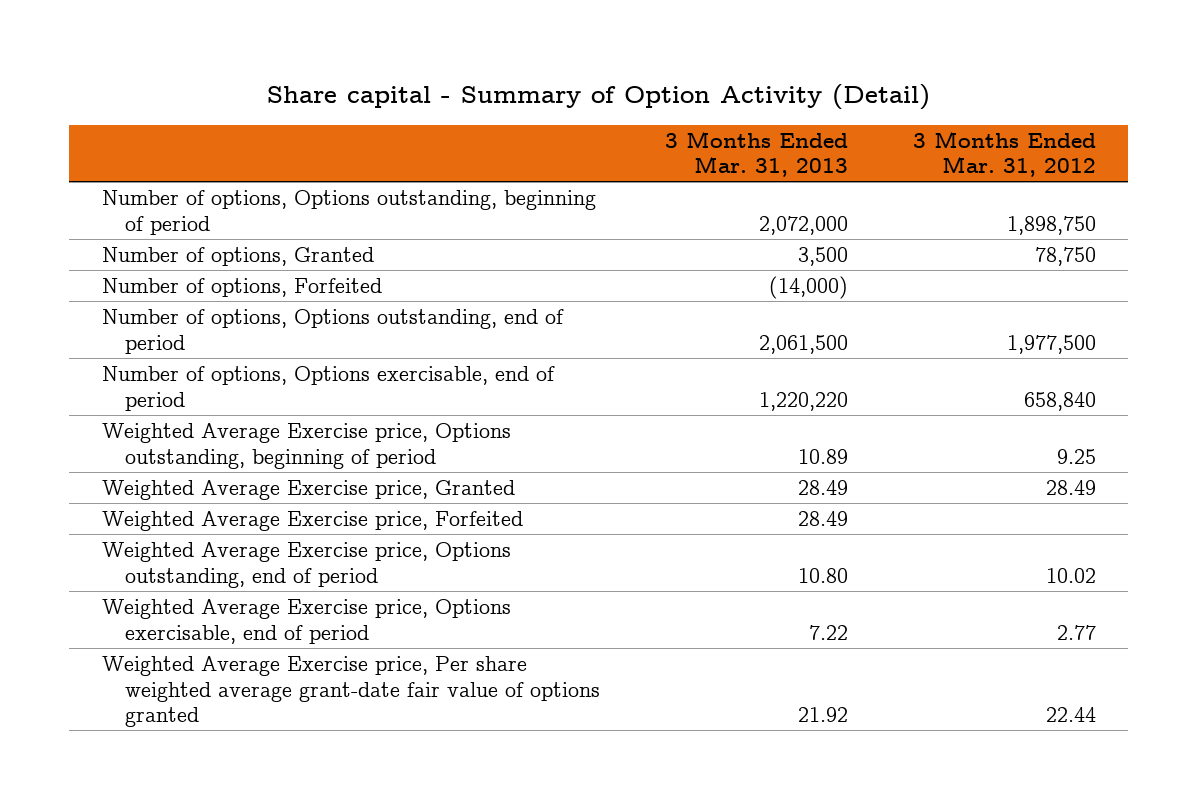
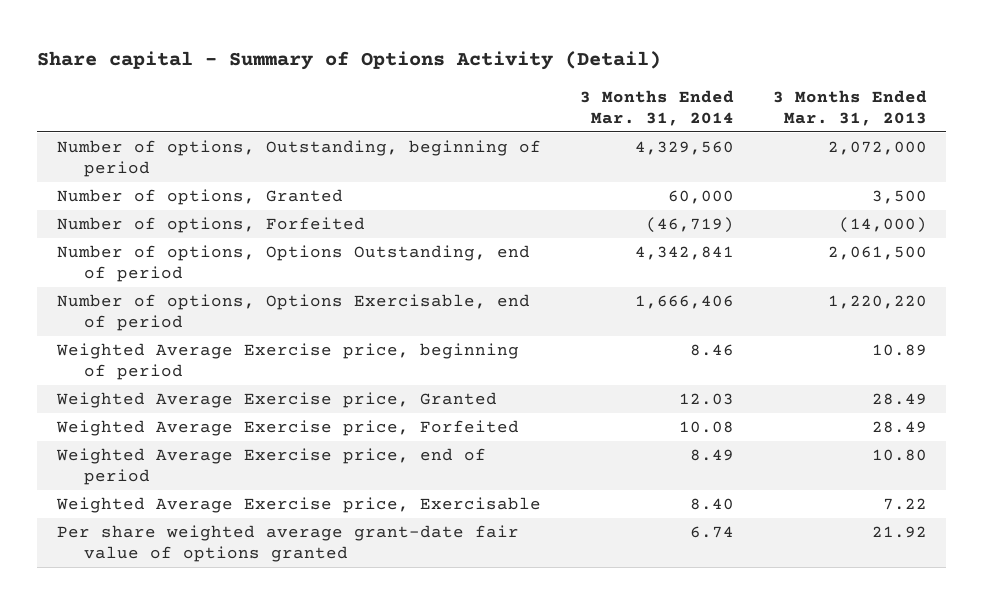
- Share capital - Summary of Option Activity (Detail)
+ Share capital - Summary of Options Activity (Detail)
- | 3 Months Ended Mar. 31, 2013 | 3 Months Ended Mar. 31, 2012
+ | 3 Months Ended Mar. 31, 2014 | 3 Months Ended Mar. 31, 2013
- Number of options, Options outstanding, beginning of period | 2,072,000 | 1,898,750
+ Number of options, Outstanding, beginning of period | 4,329,560 | 2,072,000
- Number of options, Options outstanding, end of period | 2,061,500 | 1,977,500
- Number of options, Options exercisable, end of period | 1,220,220 | 658,840
- Weighted Average Exercise price, Options outstanding, beginning of period | 10.89 | 9.25
+ Number of options, Options Outstanding, end of period | 4,342,841 | 2,061,500
+ Number of options, Options Exercisable, end of period | 1,666,406 | 1,220,220
+ Weighted Average Exercise price, beginning of period | 8.46 | 10.89
- Weighted Average Exercise price, Options outstanding, end of period | 10.80 | 10.02
- Weighted Average Exercise price, Options exercisable, end of period | 7.22 | 2.77
- Weighted Average Exercise price, Per share weighted average grant-date fair value of options granted | 21.92 | 22.44
+ Weighted Average Exercise price, end of period | 8.49 | 10.80
+ Weighted Average Exercise price, Exercisable | 8.40 | 7.22
+ Per share weighted average grant-date fair value of options granted | 6.74 | 21.92

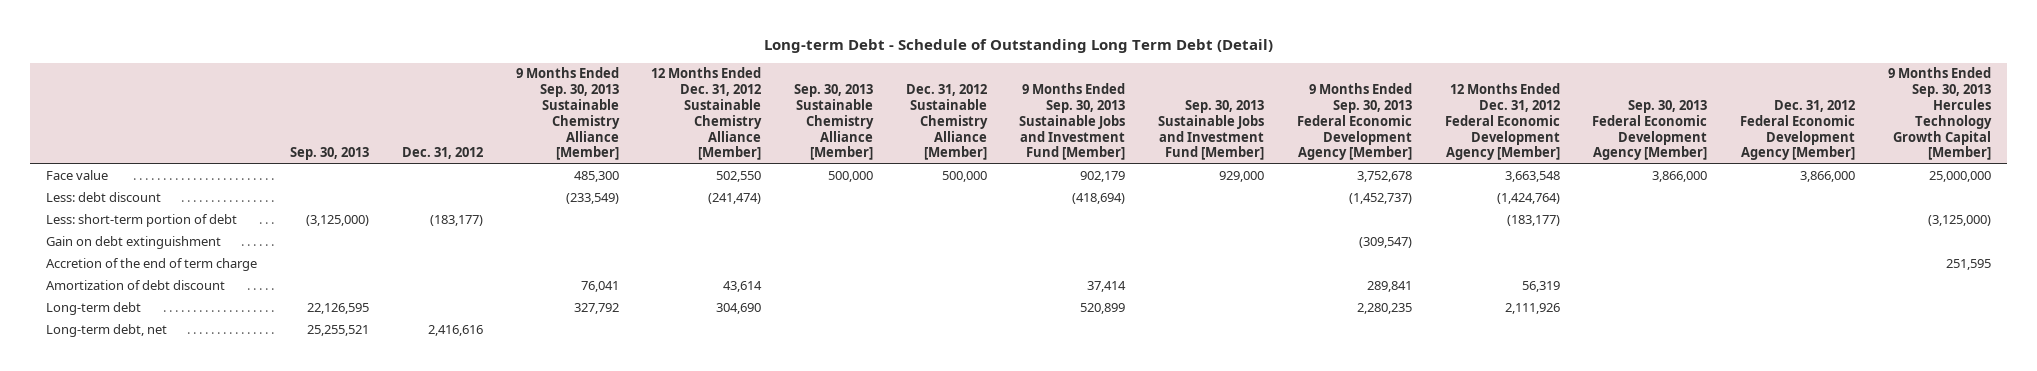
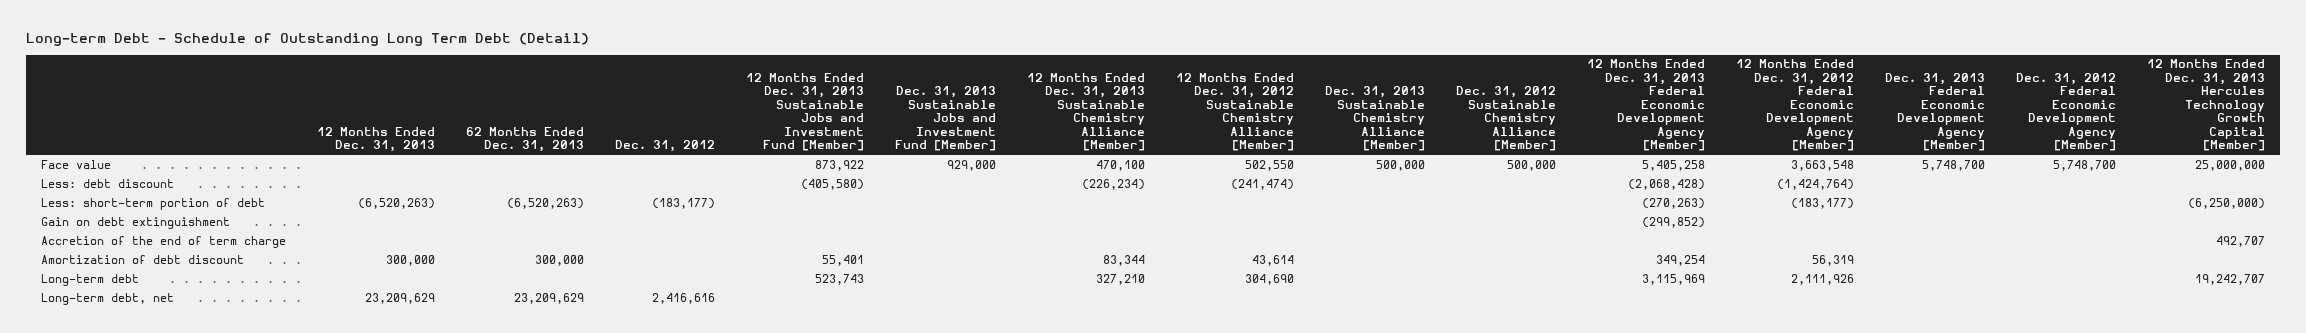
- | Sep. 30, 2013 | Dec. 31, 2012 | 9 Months Ended Sep. 30, 2013 Sustainable Chemistry Alliance [Member] | 12 Months Ended Dec. 31, 2012 Sustainable Chemistry Alliance [Member] | Sep. 30, 2013 Sustainable Chemistry Alliance [Member] | Dec. 31, 2012 Sustainable Chemistry Alliance [Member] | 9 Months Ended Sep. 30, 2013 Sustainable Jobs and Investment Fund [Member] | Sep. 30, 2013 Sustainable Jobs and Investment Fund [Member] | 9 Months Ended Sep. 30, 2013 Federal Economic Development Agency [Member] | 12 Months Ended Dec. 31, 2012 Federal Economic Development Agency [Member] | Sep. 30, 2013 Federal Economic Development Agency [Member] | Dec. 31, 2012 Federal Economic Development Agency [Member] | 9 Months Ended Sep. 30, 2013 Hercules Technology Growth Capital [Member]
+ | 12 Months Ended Dec. 31, 2013 | 62 Months Ended Dec. 31, 2013 | Dec. 31, 2012 | 12 Months Ended Dec. 31, 2013 Sustainable Jobs and Investment Fund [Member] | Dec. 31, 2013 Sustainable Jobs and Investment Fund [Member] | 12 Months Ended Dec. 31, 2013 Sustainable Chemistry Alliance [Member] | 12 Months Ended Dec. 31, 2012 Sustainable Chemistry Alliance [Member] | Dec. 31, 2013 Sustainable Chemistry Alliance [Member] | Dec. 31, 2012 Sustainable Chemistry Alliance [Member] | 12 Months Ended Dec. 31, 2013 Federal Economic Development Agency [Member] | 12 Months Ended Dec. 31, 2012 Federal Economic Development Agency [Member] | Dec. 31, 2013 Federal Economic Development Agency [Member] | Dec. 31, 2012 Federal Economic Development Agency [Member] | 12 Months Ended Dec. 31, 2013 Hercules Technology Growth Capital [Member]
- Face value | | | 485,300 | 502,550 | 500,000 | 500,000 | 902,179 | 929,000 | 3,752,678 | 3,663,548 | 3,866,000 | 3,866,000 | 25,000,000
+ Face value | | | | 873,922 | 929,000 | 470,100 | 502,550 | 500,000 | 500,000 | 5,405,258 | 3,663,548 | 5,748,700 | 5,748,700 | 25,000,000

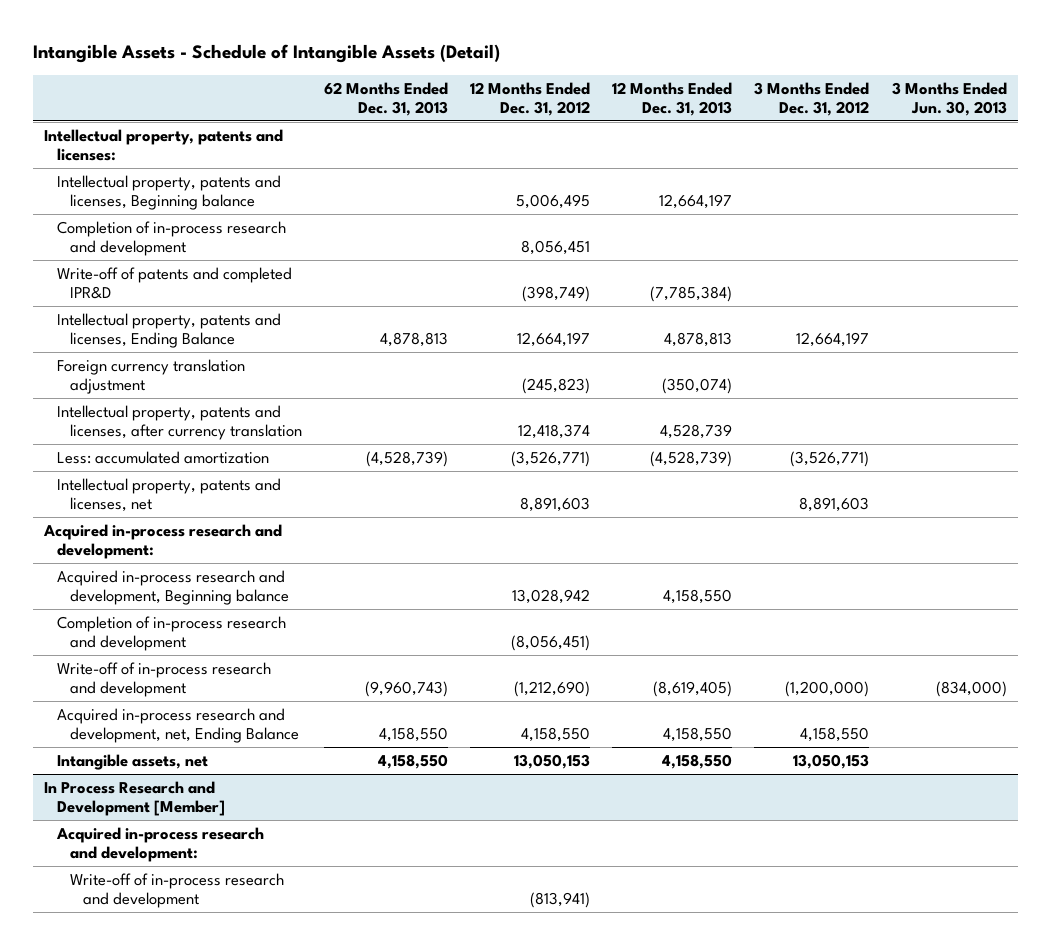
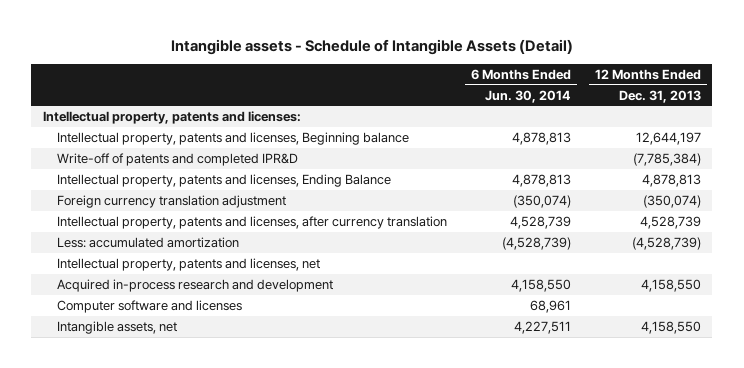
- Intangible Assets - Schedule of Intangible Assets (Detail)
+ Intangible assets - Schedule of Intangible Assets (Detail)
- | 62 Months Ended Dec. 31, 2013 | 12 Months Ended Dec. 31, 2012 | 12 Months Ended Dec. 31, 2013 | 3 Months Ended Dec. 31, 2012 | 3 Months Ended Jun. 30, 2013
+ | 6 Months Ended Jun. 30, 2014 | 12 Months Ended Dec. 31, 2013
- Intellectual property, patents and licenses, Beginning balance | | 5,006,495 | 12,664,197 | |
- Completion of in-process research and development | | 8,056,451 | | |
+ Intellectual property, patents and licenses, Beginning balance | 4,878,813 | 12,644,197
- Acquired in-process research and development:
- Acquired in-process research and development, Beginning balance | | 13,028,942 | 4,158,550 | |
- Completion of in-process research and development | | (8,056,451) | | |
- Write-off of in-process research and development | (9,960,743) | (1,212,690) | (8,619,405) | (1,200,000) | (834,000)
- Acquired in-process research and development, net, Ending Balance | 4,158,550 | 4,158,550 | 4,158,550 | 4,158,550 |
+ Acquired in-process research and development | 4,158,550 | 4,158,550
+ Computer software and licenses | 68,961 |
- In Process Research and Development [Member]
- Acquired in-process research and development:
- Write-off of in-process research and development | | (813,941) | | |

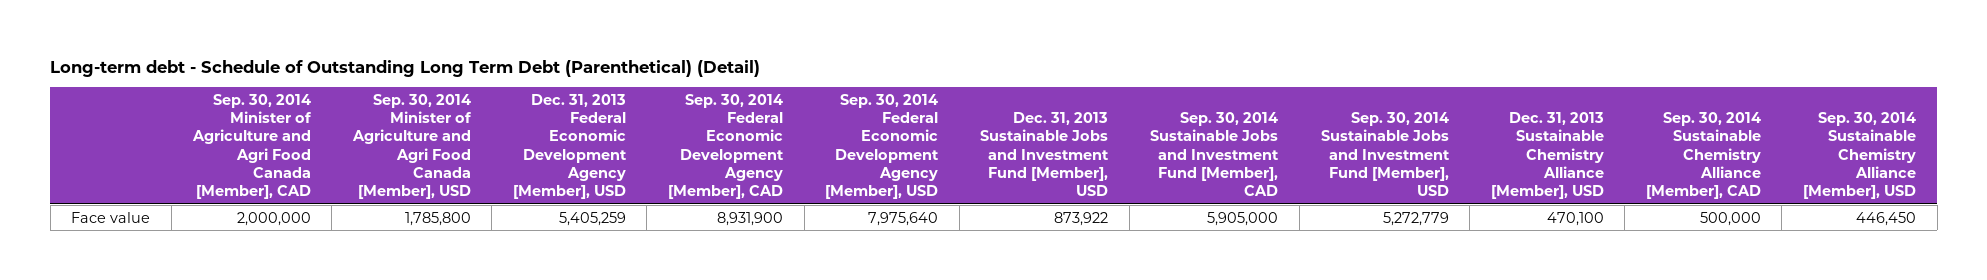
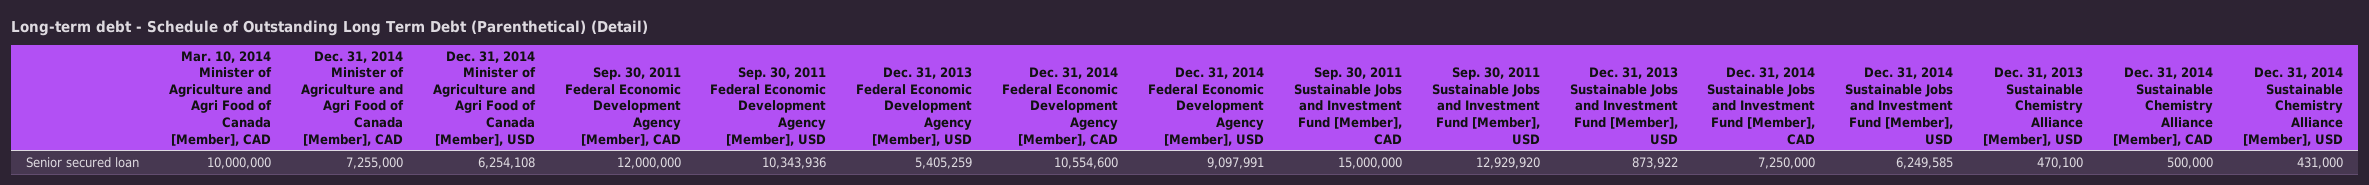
- | Sep. 30, 2014 Minister of Agriculture and Agri Food Canada [Member], CAD | Sep. 30, 2014 Minister of Agriculture and Agri Food Canada [Member], USD | Dec. 31, 2013 Federal Economic Development Agency [Member], USD | Sep. 30, 2014 Federal Economic Development Agency [Member], CAD | Sep. 30, 2014 Federal Economic Development Agency [Member], USD | Dec. 31, 2013 Sustainable Jobs and Investment Fund [Member], USD | Sep. 30, 2014 Sustainable Jobs and Investment Fund [Member], CAD | Sep. 30, 2014 Sustainable Jobs and Investment Fund [Member], USD | Dec. 31, 2013 Sustainable Chemistry Alliance [Member], USD | Sep. 30, 2014 Sustainable Chemistry Alliance [Member], CAD | Sep. 30, 2014 Sustainable Chemistry Alliance [Member], USD
+ | Mar. 10, 2014 Minister of Agriculture and Agri Food of Canada [Member], CAD | Dec. 31, 2014 Minister of Agriculture and Agri Food of Canada [Member], CAD | Dec. 31, 2014 Minister of Agriculture and Agri Food of Canada [Member], USD | Sep. 30, 2011 Federal Economic Development Agency [Member], CAD | Sep. 30, 2011 Federal Economic Development Agency [Member], USD | Dec. 31, 2013 Federal Economic Development Agency [Member], USD | Dec. 31, 2014 Federal Economic Development Agency [Member], CAD | Dec. 31, 2014 Federal Economic Development Agency [Member], USD | Sep. 30, 2011 Sustainable Jobs and Investment Fund [Member], CAD | Sep. 30, 2011 Sustainable Jobs and Investment Fund [Member], USD | Dec. 31, 2013 Sustainable Jobs and Investment Fund [Member], USD | Dec. 31, 2014 Sustainable Jobs and Investment Fund [Member], CAD | Dec. 31, 2014 Sustainable Jobs and Investment Fund [Member], USD | Dec. 31, 2013 Sustainable Chemistry Alliance [Member], USD | Dec. 31, 2014 Sustainable Chemistry Alliance [Member], CAD | Dec. 31, 2014 Sustainable Chemistry Alliance [Member], USD
- Face value | 2,000,000 | 1,785,800 | 5,405,259 | 8,931,900 | 7,975,640 | 873,922 | 5,905,000 | 5,272,779 | 470,100 | 500,000 | 446,450
+ Senior secured loan | 10,000,000 | 7,255,000 | 6,254,108 | 12,000,000 | 10,343,936 | 5,405,259 | 10,554,600 | 9,097,991 | 15,000,000 | 12,929,920 | 873,922 | 7,250,000 | 6,249,585 | 470,100 | 500,000 | 431,000

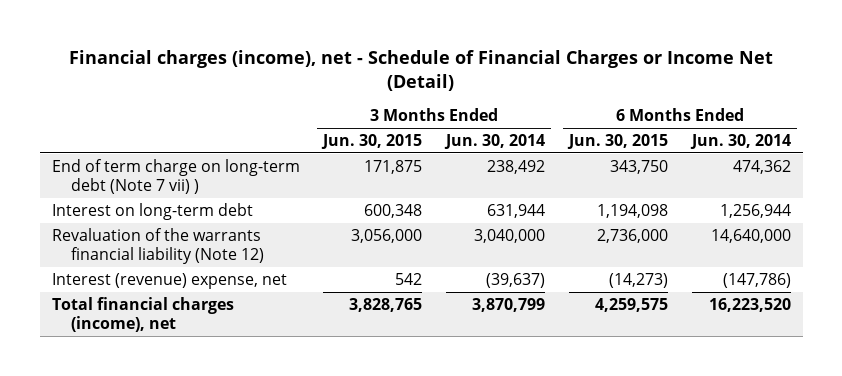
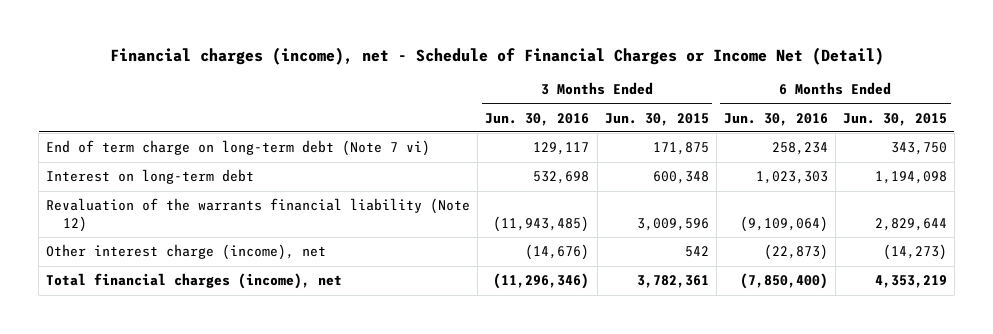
- | 3 Months Ended Jun. 30, 2015 | 3 Months Ended Jun. 30, 2014 | 6 Months Ended Jun. 30, 2015 | 6 Months Ended Jun. 30, 2014
+ | 3 Months Ended Jun. 30, 2016 | 3 Months Ended Jun. 30, 2015 | 6 Months Ended Jun. 30, 2016 | 6 Months Ended Jun. 30, 2015
- End of term charge on long-term debt (Note 7 vii) ) | 171,875 | 238,492 | 343,750 | 474,362
+ End of term charge on long-term debt (Note 7 vi) | 129,117 | 171,875 | 258,234 | 343,750
- Revaluation of the warrants financial liability (Note 12) | 3,056,000 | 3,040,000 | 2,736,000 | 14,640,000
- Interest (revenue) expense, net | 542 | (39,637) | (14,273) | (147,786)
- Total financial charges (income), net | 3,828,765 | 3,870,799 | 4,259,575 | 16,223,520
+ Revaluation of the warrants financial liability (Note 12) | (11,943,485) | 3,009,596 | (9,109,064) | 2,829,644
+ Other interest charge (income), net | (14,676) | 542 | (22,873) | (14,273)
+ Total financial charges (income), net | (11,296,346) | 3,782,361 | (7,850,400) | 4,353,219

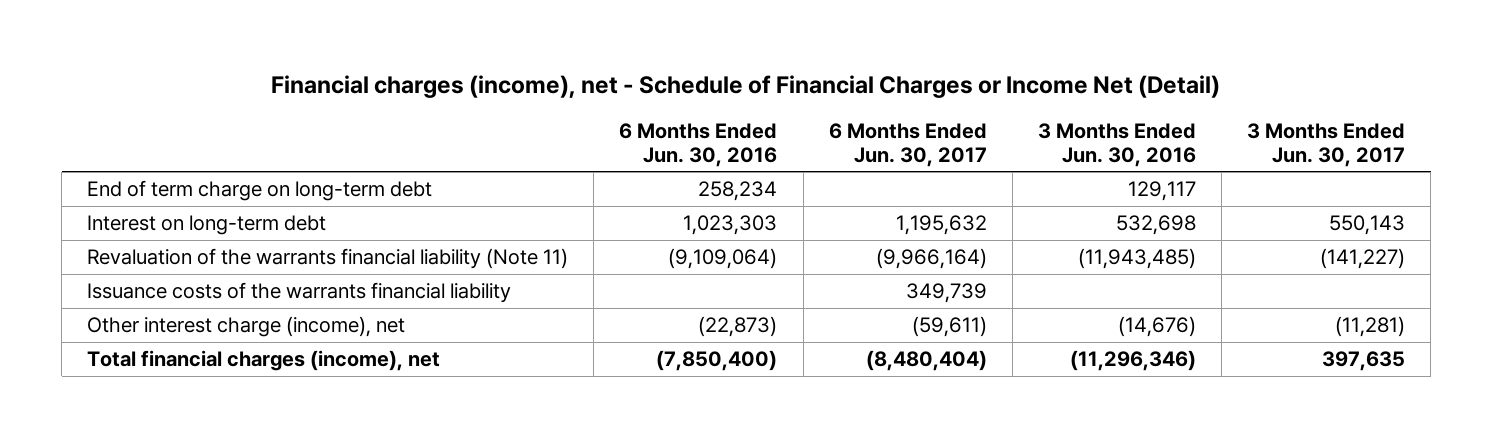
- | 3 Months Ended Jun. 30, 2016 | 3 Months Ended Jun. 30, 2015 | 6 Months Ended Jun. 30, 2016 | 6 Months Ended Jun. 30, 2015
+ | 6 Months Ended Jun. 30, 2016 | 6 Months Ended Jun. 30, 2017 | 3 Months Ended Jun. 30, 2016 | 3 Months Ended Jun. 30, 2017
- End of term charge on long-term debt (Note 7 vi) | 129,117 | 171,875 | 258,234 | 343,750
+ End of term charge on long-term debt | 258,234 | | 129,117 |
- Revaluation of the warrants financial liability (Note 12) | (11,943,485) | 3,009,596 | (9,109,064) | 2,829,644
+ Revaluation of the warrants financial liability (Note 11) | (9,109,064) | (9,966,164) | (11,943,485) | (141,227)
+ Issuance costs of the warrants financial liability | | 349,739 | |

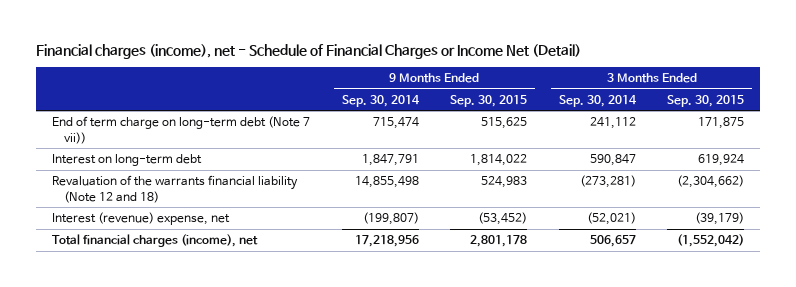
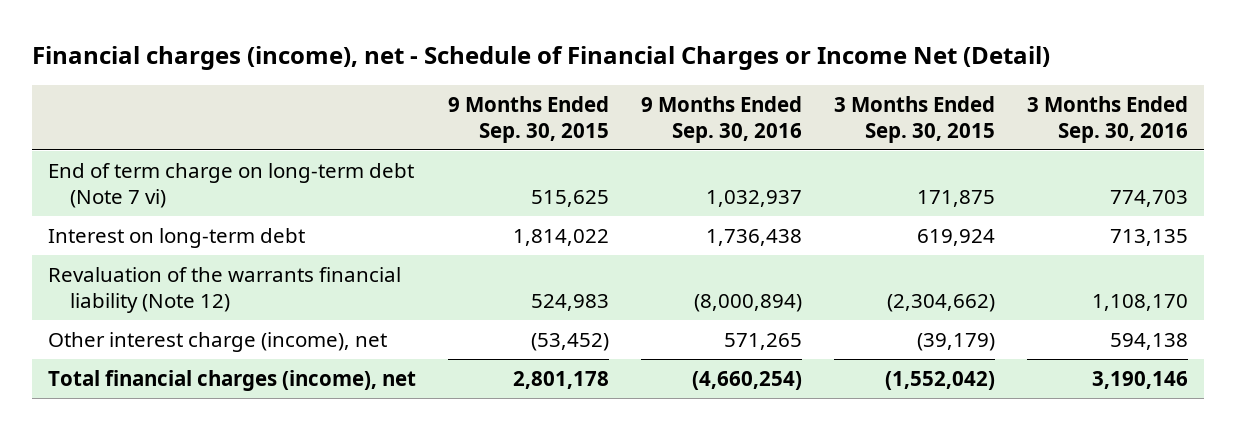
- | 9 Months Ended Sep. 30, 2014 | 9 Months Ended Sep. 30, 2015 | 3 Months Ended Sep. 30, 2014 | 3 Months Ended Sep. 30, 2015
+ | 9 Months Ended Sep. 30, 2015 | 9 Months Ended Sep. 30, 2016 | 3 Months Ended Sep. 30, 2015 | 3 Months Ended Sep. 30, 2016
- End of term charge on long-term debt (Note 7 vii)) | 715,474 | 515,625 | 241,112 | 171,875
+ End of term charge on long-term debt (Note 7 vi) | 515,625 | 1,032,937 | 171,875 | 774,703
- Revaluation of the warrants financial liability (Note 12 and 18) | 14,855,498 | 524,983 | (273,281) | (2,304,662)
- Interest (revenue) expense, net | (199,807) | (53,452) | (52,021) | (39,179)
+ Revaluation of the warrants financial liability (Note 12) | 524,983 | (8,000,894) | (2,304,662) | 1,108,170
+ Other interest charge (income), net | (53,452) | 571,265 | (39,179) | 594,138

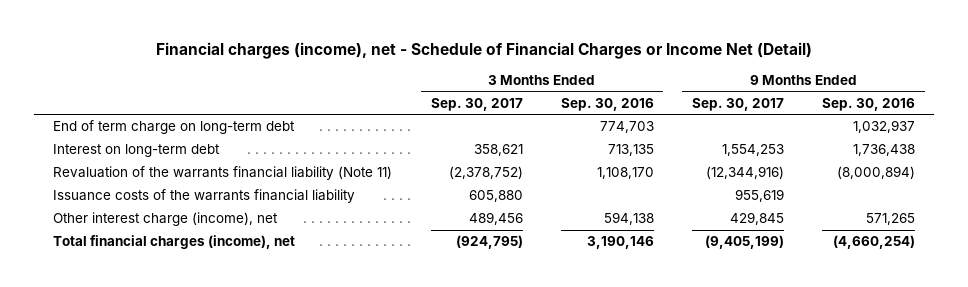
- | 9 Months Ended Sep. 30, 2015 | 9 Months Ended Sep. 30, 2016 | 3 Months Ended Sep. 30, 2015 | 3 Months Ended Sep. 30, 2016
+ | 3 Months Ended Sep. 30, 2017 | 3 Months Ended Sep. 30, 2016 | 9 Months Ended Sep. 30, 2017 | 9 Months Ended Sep. 30, 2016
- End of term charge on long-term debt (Note 7 vi) | 515,625 | 1,032,937 | 171,875 | 774,703
+ End of term charge on long-term debt | | 774,703 | | 1,032,937
- Revaluation of the warrants financial liability (Note 12) | 524,983 | (8,000,894) | (2,304,662) | 1,108,170
+ Revaluation of the warrants financial liability (Note 11) | (2,378,752) | 1,108,170 | (12,344,916) | (8,000,894)
+ Issuance costs of the warrants financial liability | 605,880 | | 955,619 |

